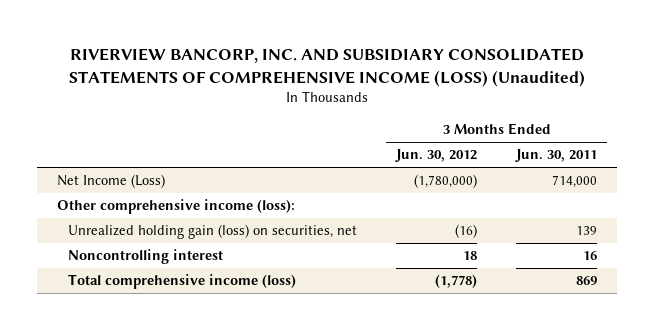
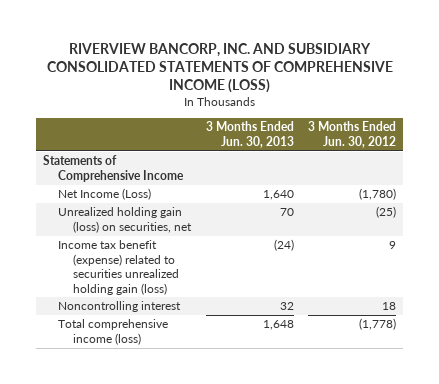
- RIVERVIEW BANCORP, INC. AND SUBSIDIARY CONSOLIDATED STATEMENTS OF COMPREHENSIVE INCOME (LOSS) (Unaudited)
+ RIVERVIEW BANCORP, INC. AND SUBSIDIARY CONSOLIDATED STATEMENTS OF COMPREHENSIVE INCOME (LOSS)
- | 3 Months Ended Jun. 30, 2012 | 3 Months Ended Jun. 30, 2011
+ | 3 Months Ended Jun. 30, 2013 | 3 Months Ended Jun. 30, 2012
- Net Income (Loss) | (1,780,000) | 714,000
- Other comprehensive income (loss):
- Unrealized holding gain (loss) on securities, net | (16) | 139
+ Statements of Comprehensive Income
+ Net Income (Loss) | 1,640 | (1,780)
+ Unrealized holding gain (loss) on securities, net | 70 | (25)
+ Income tax benefit (expense) related to securities unrealized holding gain (loss) | (24) | 9

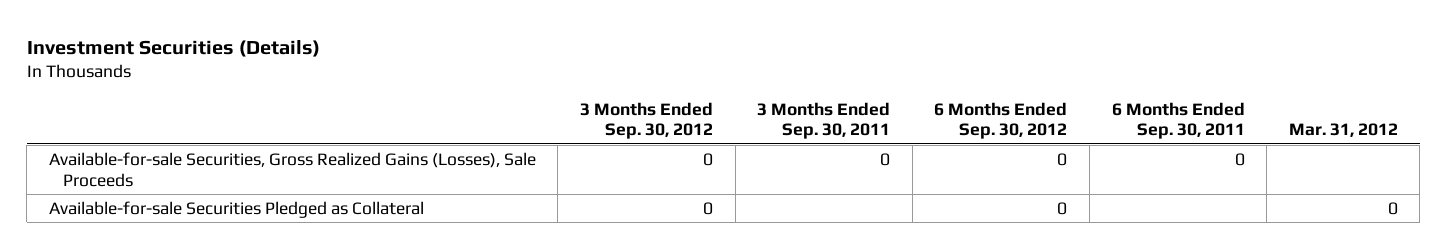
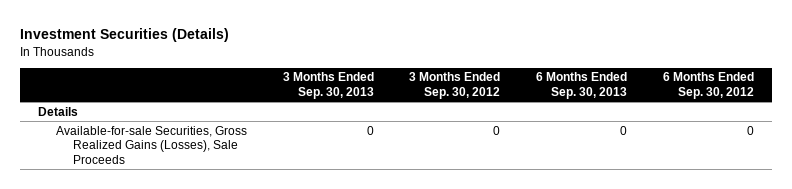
- | 3 Months Ended Sep. 30, 2012 | 3 Months Ended Sep. 30, 2011 | 6 Months Ended Sep. 30, 2012 | 6 Months Ended Sep. 30, 2011 | Mar. 31, 2012
+ | 3 Months Ended Sep. 30, 2013 | 3 Months Ended Sep. 30, 2012 | 6 Months Ended Sep. 30, 2013 | 6 Months Ended Sep. 30, 2012
+ Details
- Available-for-sale Securities Pledged as Collateral | 0 | | 0 | | 0

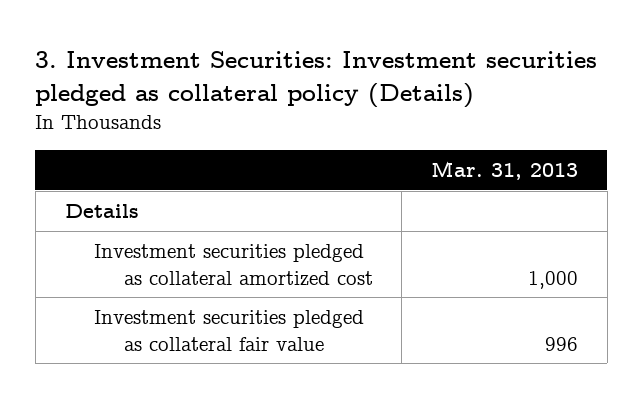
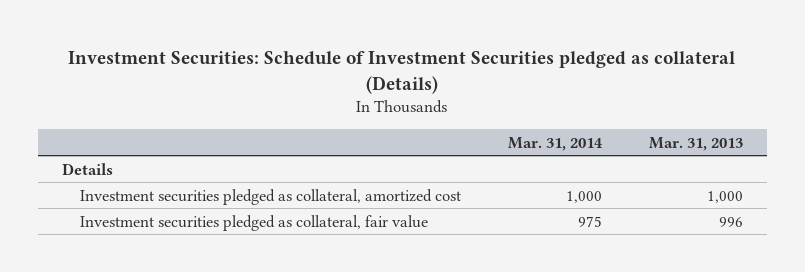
- 3. Investment Securities: Investment securities pledged as collateral policy (Details)
+ Investment Securities: Schedule of Investment Securities pledged as collateral (Details)
- | Mar. 31, 2013
+ | Mar. 31, 2014 | Mar. 31, 2013
- Investment securities pledged as collateral amortized cost | 1,000
- Investment securities pledged as collateral fair value | 996
+ Investment securities pledged as collateral, amortized cost | 1,000 | 1,000
+ Investment securities pledged as collateral, fair value | 975 | 996

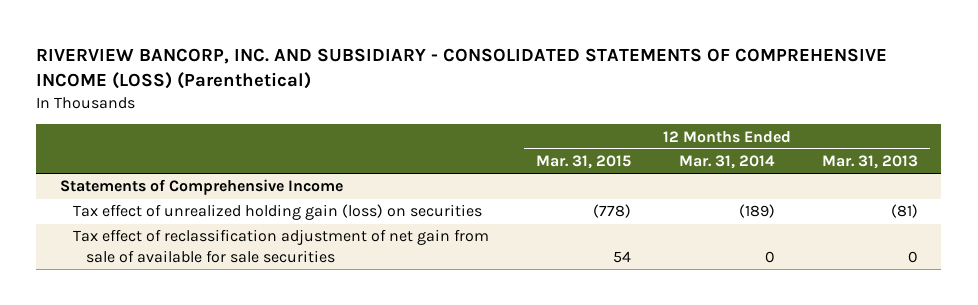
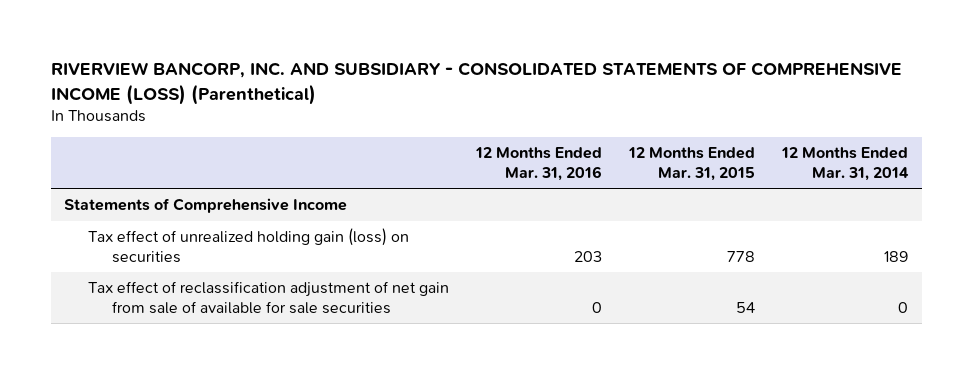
- | 12 Months Ended Mar. 31, 2015 | 12 Months Ended Mar. 31, 2014 | 12 Months Ended Mar. 31, 2013
+ | 12 Months Ended Mar. 31, 2016 | 12 Months Ended Mar. 31, 2015 | 12 Months Ended Mar. 31, 2014
- Tax effect of unrealized holding gain (loss) on securities | (778) | (189) | (81)
+ Tax effect of unrealized holding gain (loss) on securities | 203 | 778 | 189

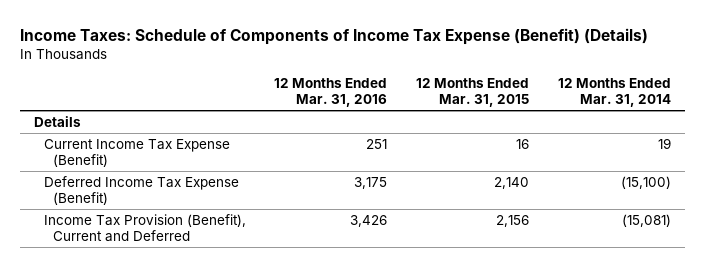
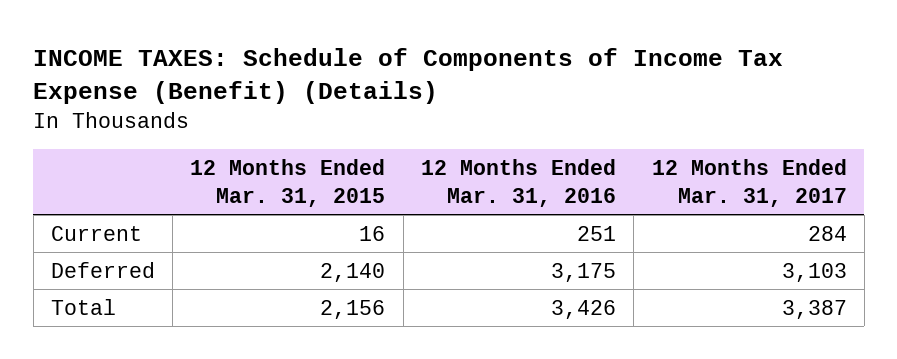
- Income Taxes: Schedule of Components of Income Tax Expense (Benefit) (Details)
+ INCOME TAXES: Schedule of Components of Income Tax Expense (Benefit) (Details)
- | 12 Months Ended Mar. 31, 2016 | 12 Months Ended Mar. 31, 2015 | 12 Months Ended Mar. 31, 2014
+ | 12 Months Ended Mar. 31, 2015 | 12 Months Ended Mar. 31, 2016 | 12 Months Ended Mar. 31, 2017
- Details
- Current Income Tax Expense (Benefit) | 251 | 16 | 19
- Deferred Income Tax Expense (Benefit) | 3,175 | 2,140 | (15,100)
- Income Tax Provision (Benefit), Current and Deferred | 3,426 | 2,156 | (15,081)
+ Current | 16 | 251 | 284
+ Deferred | 2,140 | 3,175 | 3,103
+ Total | 2,156 | 3,426 | 3,387

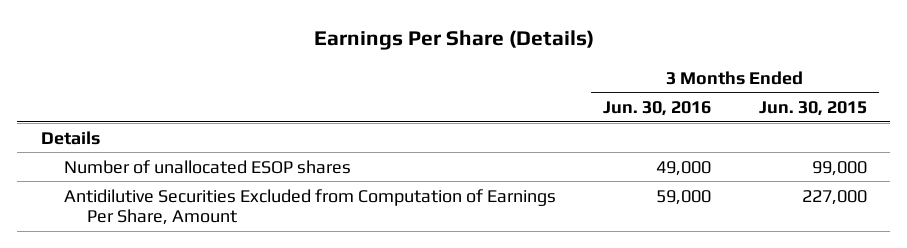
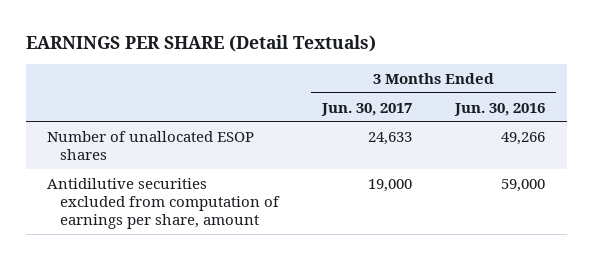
- Earnings Per Share (Details)
+ EARNINGS PER SHARE (Detail Textuals)
- | 3 Months Ended Jun. 30, 2016 | 3 Months Ended Jun. 30, 2015
+ | 3 Months Ended Jun. 30, 2017 | 3 Months Ended Jun. 30, 2016
- Details
- Number of unallocated ESOP shares | 49,000 | 99,000
- Antidilutive Securities Excluded from Computation of Earnings Per Share, Amount | 59,000 | 227,000
+ Number of unallocated ESOP shares | 24,633 | 49,266
+ Antidilutive securities excluded from computation of earnings per share, amount | 19,000 | 59,000

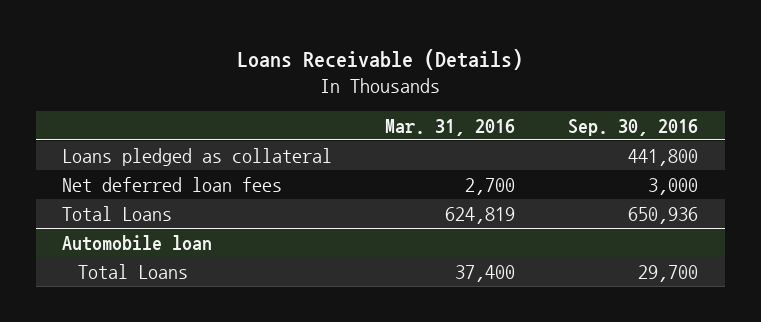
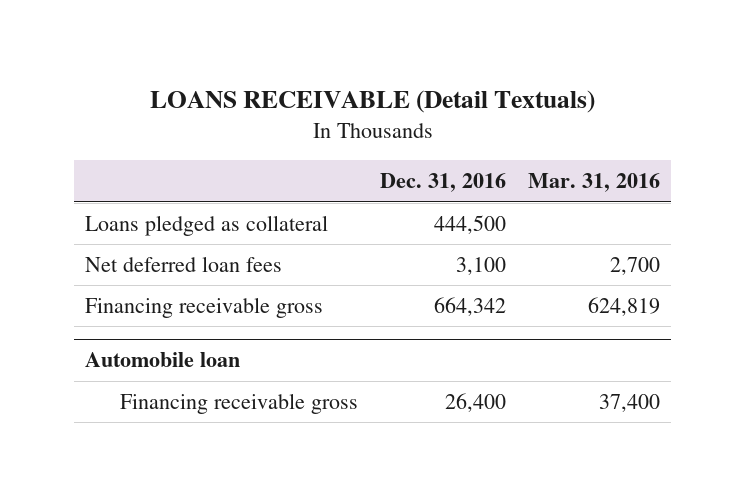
- Loans Receivable (Details)
+ LOANS RECEIVABLE (Detail Textuals)
- | Mar. 31, 2016 | Sep. 30, 2016
+ | Dec. 31, 2016 | Mar. 31, 2016
- Total Loans | 624,819 | 650,936
+ Financing receivable gross | 664,342 | 624,819
@ Automobile loan
- Total Loans | 37,400 | 29,700
+ Financing receivable gross | 26,400 | 37,400

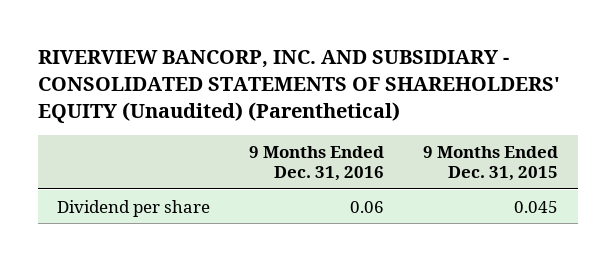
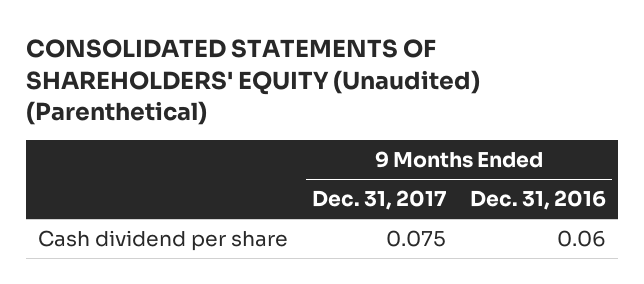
- RIVERVIEW BANCORP, INC. AND SUBSIDIARY - CONSOLIDATED STATEMENTS OF SHAREHOLDERS' EQUITY (Unaudited) (Parenthetical)
+ CONSOLIDATED STATEMENTS OF SHAREHOLDERS' EQUITY (Unaudited) (Parenthetical)
- | 9 Months Ended Dec. 31, 2016 | 9 Months Ended Dec. 31, 2015
+ | 9 Months Ended Dec. 31, 2017 | 9 Months Ended Dec. 31, 2016
- Dividend per share | 0.06 | 0.045
+ Cash dividend per share | 0.075 | 0.06

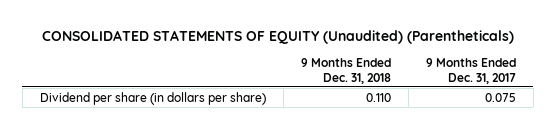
- CONSOLIDATED STATEMENTS OF SHAREHOLDERS' EQUITY (Unaudited) (Parenthetical)
+ CONSOLIDATED STATEMENTS OF EQUITY (Unaudited) (Parentheticals)
- | 9 Months Ended Dec. 31, 2017 | 9 Months Ended Dec. 31, 2016
+ | 9 Months Ended Dec. 31, 2018 | 9 Months Ended Dec. 31, 2017
- Cash dividend per share | 0.075 | 0.06
+ Dividend per share (in dollars per share) | 0.110 | 0.075

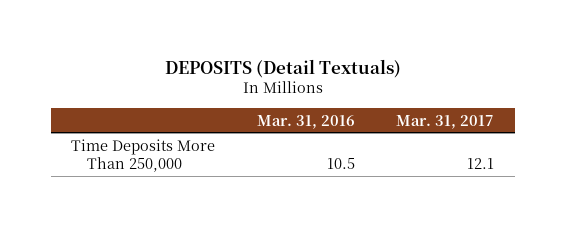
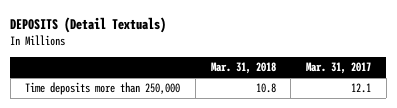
- | Mar. 31, 2016 | Mar. 31, 2017
+ | Mar. 31, 2018 | Mar. 31, 2017
- Time Deposits More Than 250,000 | 10.5 | 12.1
+ Time deposits more than 250,000 | 10.8 | 12.1

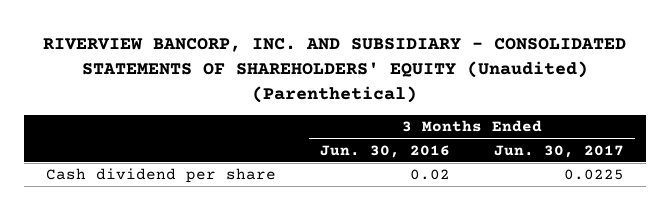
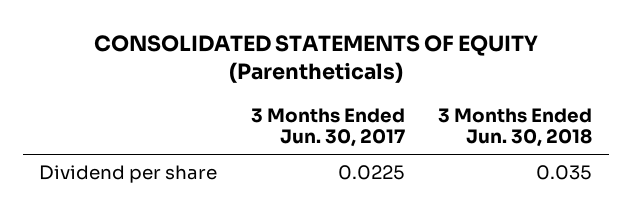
- RIVERVIEW BANCORP, INC. AND SUBSIDIARY - CONSOLIDATED STATEMENTS OF SHAREHOLDERS' EQUITY (Unaudited) (Parenthetical)
+ CONSOLIDATED STATEMENTS OF EQUITY (Parentheticals)
- | 3 Months Ended Jun. 30, 2016 | 3 Months Ended Jun. 30, 2017
+ | 3 Months Ended Jun. 30, 2017 | 3 Months Ended Jun. 30, 2018
- Cash dividend per share | 0.02 | 0.0225
+ Dividend per share | 0.0225 | 0.035

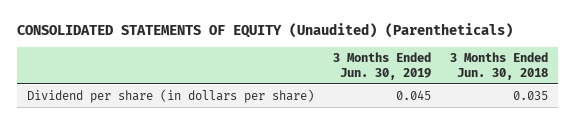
- CONSOLIDATED STATEMENTS OF EQUITY (Parentheticals)
+ CONSOLIDATED STATEMENTS OF EQUITY (Unaudited) (Parentheticals)
- | 3 Months Ended Jun. 30, 2017 | 3 Months Ended Jun. 30, 2018
+ | 3 Months Ended Jun. 30, 2019 | 3 Months Ended Jun. 30, 2018
- Dividend per share | 0.0225 | 0.035
+ Dividend per share (in dollars per share) | 0.045 | 0.035

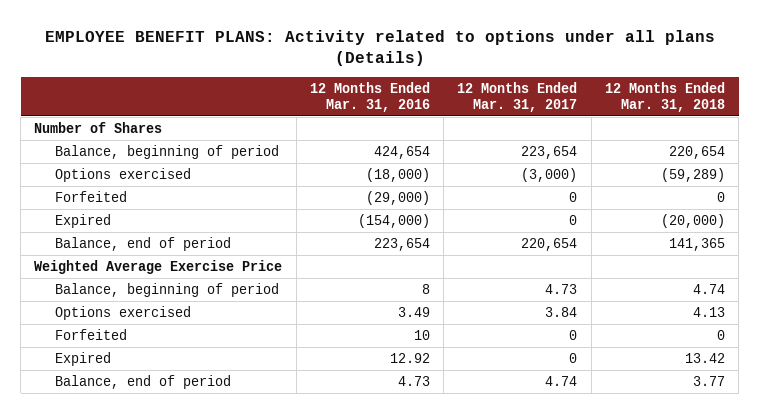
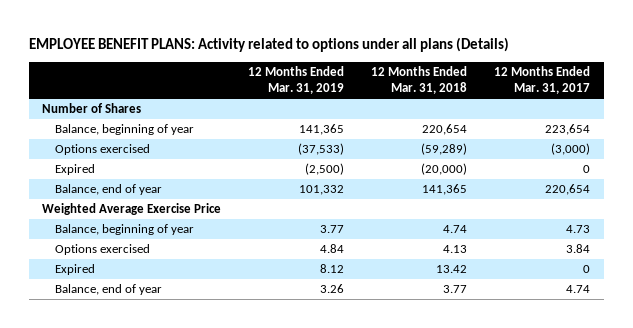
- | 12 Months Ended Mar. 31, 2016 | 12 Months Ended Mar. 31, 2017 | 12 Months Ended Mar. 31, 2018
+ | 12 Months Ended Mar. 31, 2019 | 12 Months Ended Mar. 31, 2018 | 12 Months Ended Mar. 31, 2017
- Balance, beginning of period | 424,654 | 223,654 | 220,654
+ Balance, beginning of year | 141,365 | 220,654 | 223,654
- Forfeited | (29,000) | 0 | 0
- Balance, end of period | 223,654 | 220,654 | 141,365
+ Balance, end of year | 101,332 | 141,365 | 220,654
- Balance, beginning of period | 8 | 4.73 | 4.74
+ Balance, beginning of year | 3.77 | 4.74 | 4.73
- Forfeited | 10 | 0 | 0
- Balance, end of period | 4.73 | 4.74 | 3.77
+ Balance, end of year | 3.26 | 3.77 | 4.74

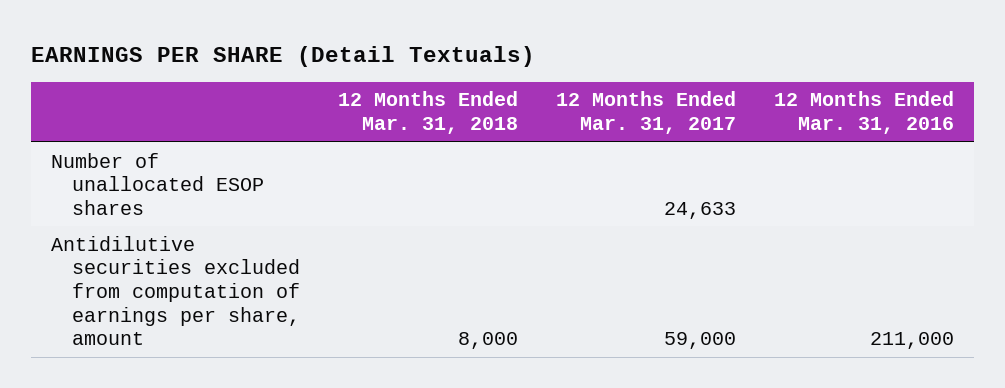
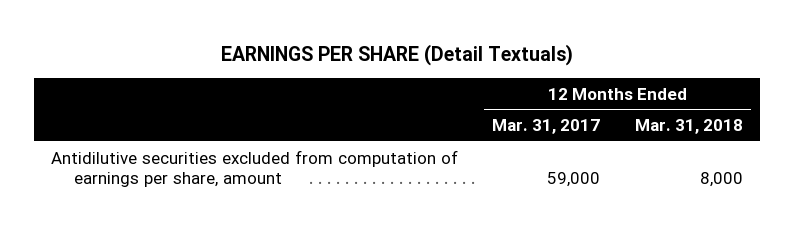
- | 12 Months Ended Mar. 31, 2018 | 12 Months Ended Mar. 31, 2017 | 12 Months Ended Mar. 31, 2016
+ | 12 Months Ended Mar. 31, 2017 | 12 Months Ended Mar. 31, 2018
- Number of unallocated ESOP shares | | 24,633 |

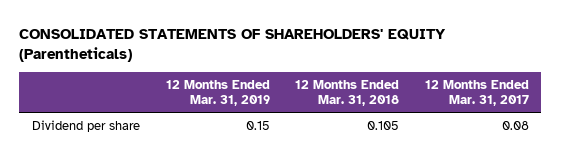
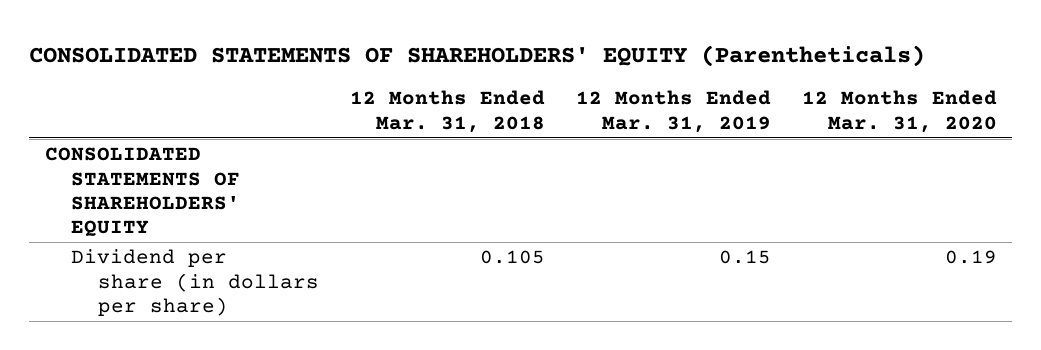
- | 12 Months Ended Mar. 31, 2019 | 12 Months Ended Mar. 31, 2018 | 12 Months Ended Mar. 31, 2017
+ | 12 Months Ended Mar. 31, 2018 | 12 Months Ended Mar. 31, 2019 | 12 Months Ended Mar. 31, 2020
- Dividend per share | 0.15 | 0.105 | 0.08
+ CONSOLIDATED STATEMENTS OF SHAREHOLDERS' EQUITY
+ Dividend per share (in dollars per share) | 0.105 | 0.15 | 0.19

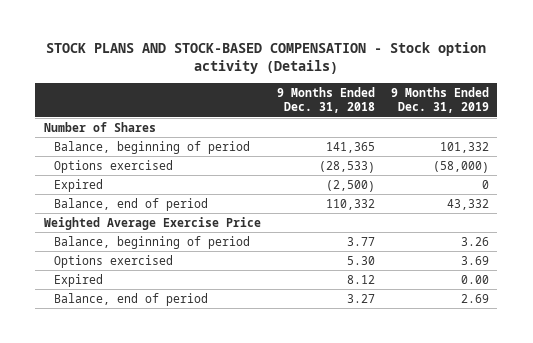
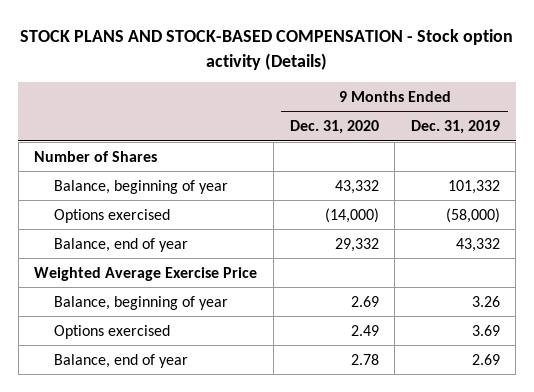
- | 9 Months Ended Dec. 31, 2018 | 9 Months Ended Dec. 31, 2019
+ | 9 Months Ended Dec. 31, 2020 | 9 Months Ended Dec. 31, 2019
- Balance, beginning of period | 141,365 | 101,332
+ Balance, beginning of year | 43,332 | 101,332
- Expired | (2,500) | 0
- Balance, end of period | 110,332 | 43,332
+ Balance, end of year | 29,332 | 43,332
- Balance, beginning of period | 3.77 | 3.26
+ Balance, beginning of year | 2.69 | 3.26
- Expired | 8.12 | 0.00
- Balance, end of period | 3.27 | 2.69
+ Balance, end of year | 2.78 | 2.69

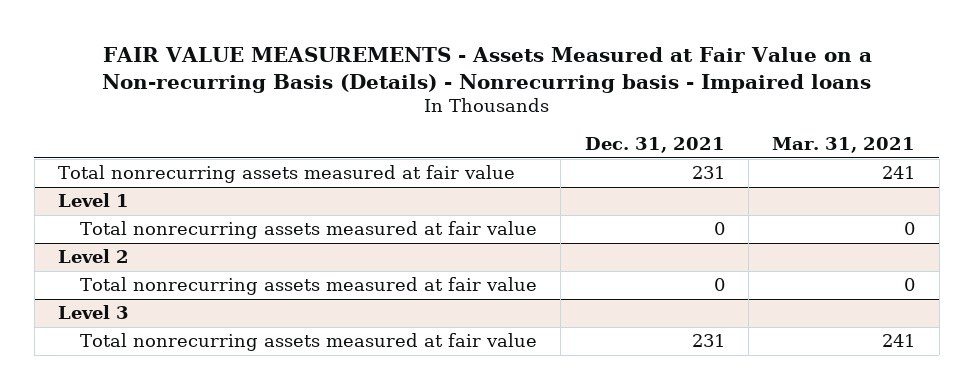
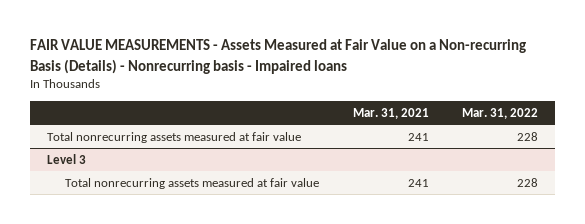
- | Dec. 31, 2021 | Mar. 31, 2021
+ | Mar. 31, 2021 | Mar. 31, 2022
- Level 1
- Total nonrecurring assets measured at fair value | 0 | 0
- Level 2
- Total nonrecurring assets measured at fair value | 0 | 0

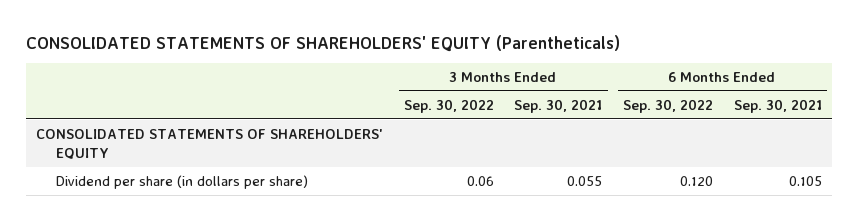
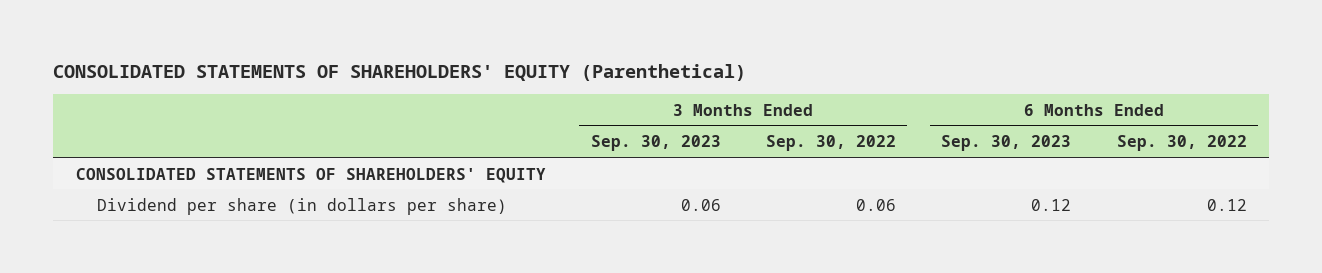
- CONSOLIDATED STATEMENTS OF SHAREHOLDERS' EQUITY (Parentheticals)
+ CONSOLIDATED STATEMENTS OF SHAREHOLDERS' EQUITY (Parenthetical)
- | 3 Months Ended Sep. 30, 2022 | 3 Months Ended Sep. 30, 2021 | 6 Months Ended Sep. 30, 2022 | 6 Months Ended Sep. 30, 2021
+ | 3 Months Ended Sep. 30, 2023 | 3 Months Ended Sep. 30, 2022 | 6 Months Ended Sep. 30, 2023 | 6 Months Ended Sep. 30, 2022
- Dividend per share (in dollars per share) | 0.06 | 0.055 | 0.120 | 0.105
+ Dividend per share (in dollars per share) | 0.06 | 0.06 | 0.12 | 0.12

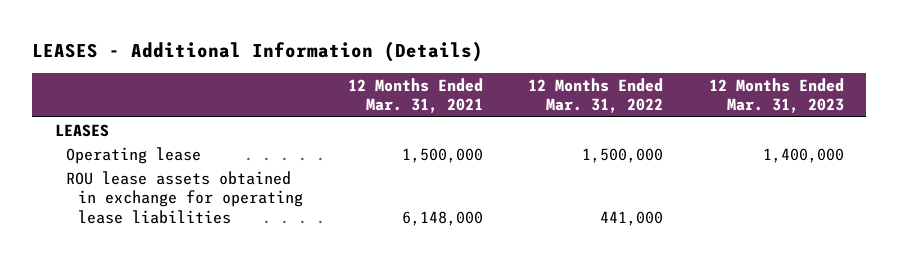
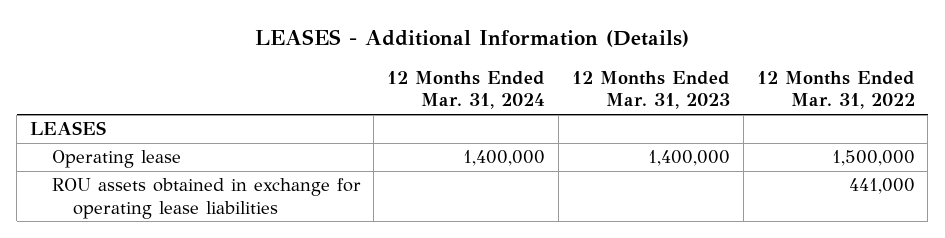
- | 12 Months Ended Mar. 31, 2021 | 12 Months Ended Mar. 31, 2022 | 12 Months Ended Mar. 31, 2023
+ | 12 Months Ended Mar. 31, 2024 | 12 Months Ended Mar. 31, 2023 | 12 Months Ended Mar. 31, 2022
- ROU lease assets obtained in exchange for operating lease liabilities | 6,148,000 | 441,000 |
+ ROU assets obtained in exchange for operating lease liabilities | | | 441,000

